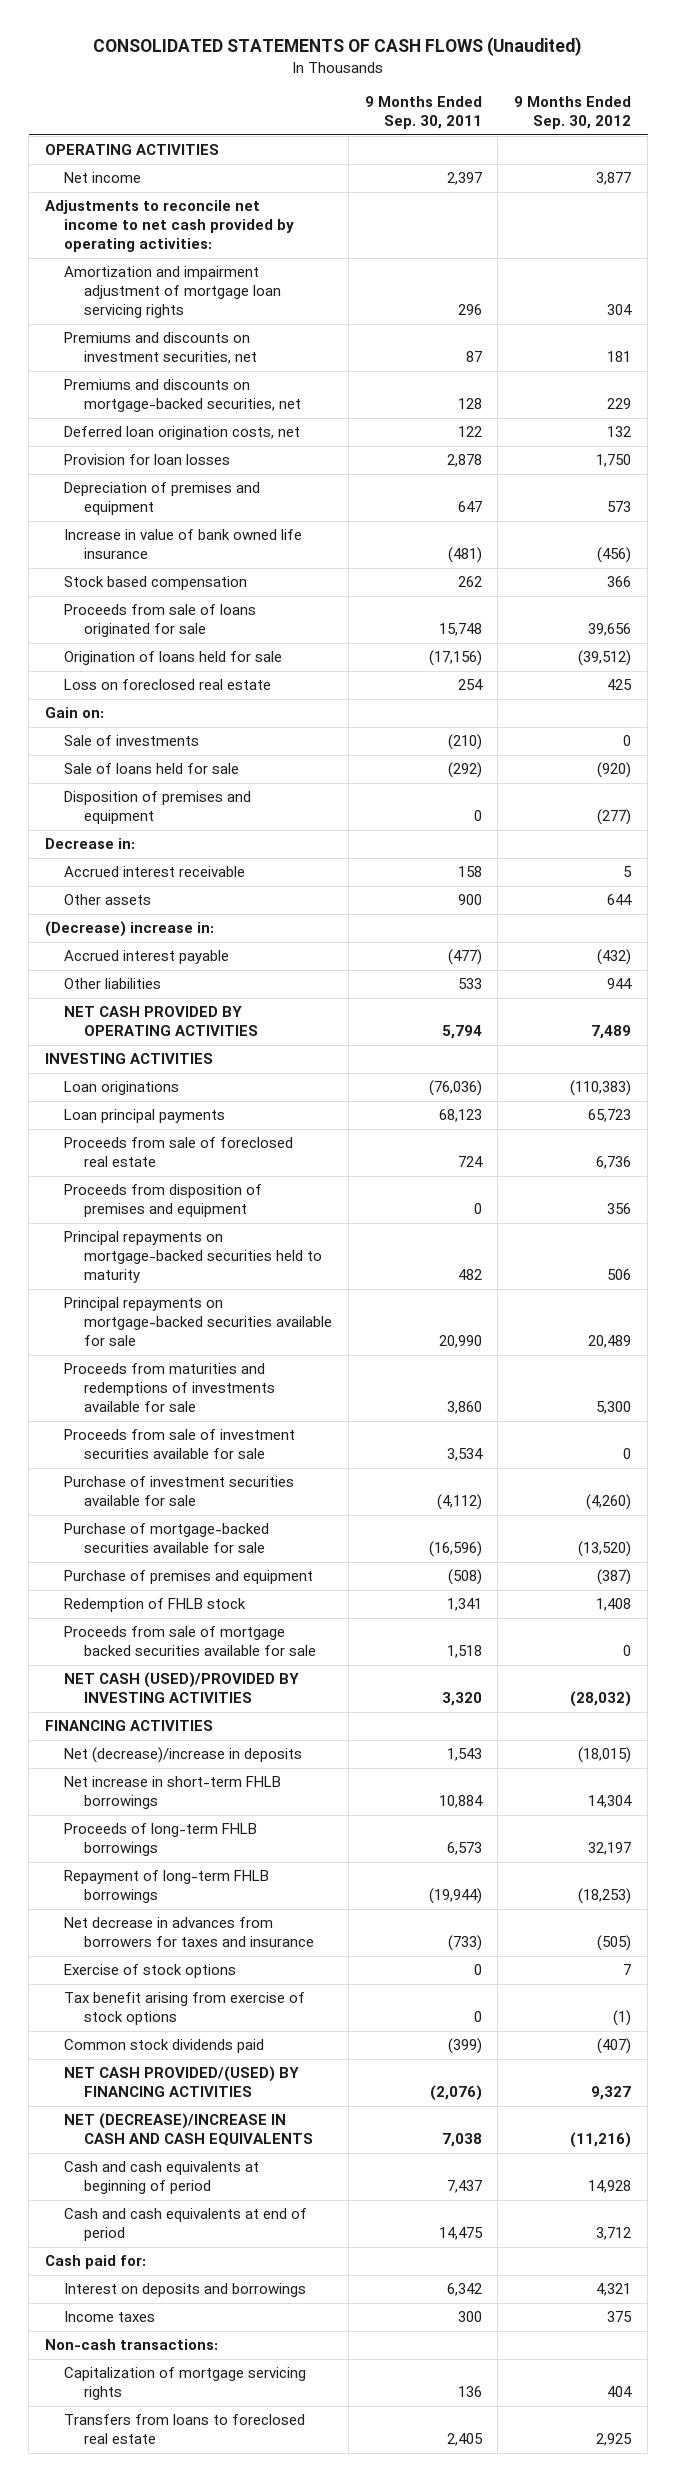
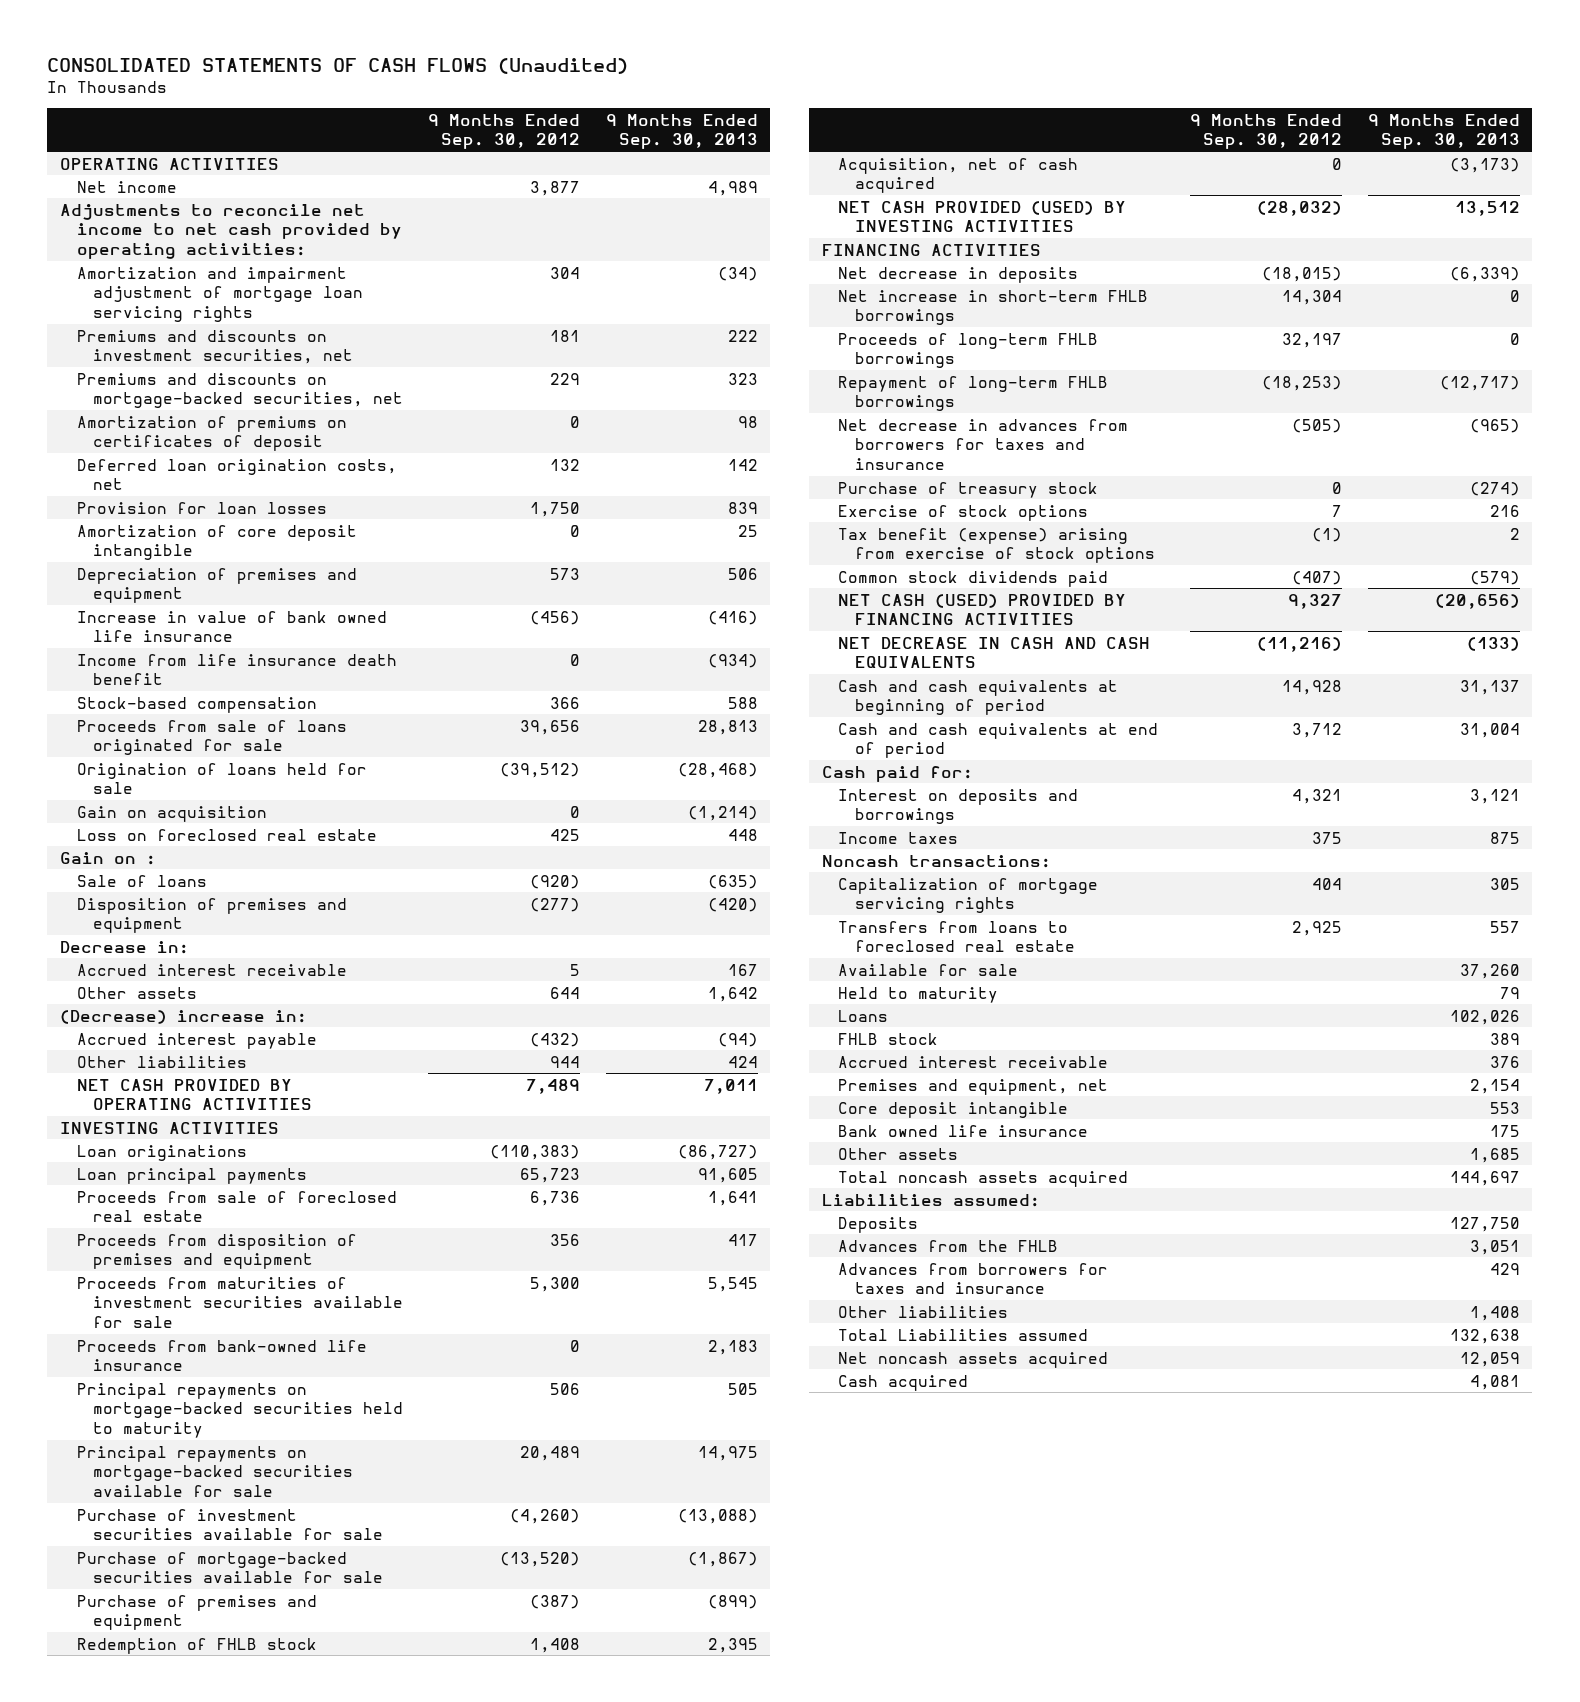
- | 9 Months Ended Sep. 30, 2011 | 9 Months Ended Sep. 30, 2012
+ | 9 Months Ended Sep. 30, 2012 | 9 Months Ended Sep. 30, 2013
+ Amortization of premiums on certificates of deposit | 0 | 98
+ Amortization of core deposit intangible | 0 | 25
- Stock based compensation | 262 | 366
+ Income from life insurance death benefit | 0 | (934)
+ Stock-based compensation | 366 | 588
+ Gain on acquisition | 0 | (1,214)
- Gain on:
- Sale of investments | (210) | 0
- Sale of loans held for sale | (292) | (920)
+ Gain on :
+ Sale of loans | (920) | (635)
+ Proceeds from maturities of investment securities available for sale | 5,300 | 5,545
+ Proceeds from bank-owned life insurance | 0 | 2,183
- Proceeds from maturities and redemptions of investments available for sale | 3,860 | 5,300
- Proceeds from sale of investment securities available for sale | 3,534 | 0
- Proceeds from sale of mortgage backed securities available for sale | 1,518 | 0
- NET CASH (USED)/PROVIDED BY INVESTING ACTIVITIES | 3,320 | (28,032)
+ Acquisition, net of cash acquired | 0 | (3,173)
+ NET CASH PROVIDED (USED) BY INVESTING ACTIVITIES | (28,032) | 13,512
- Net (decrease)/increase in deposits | 1,543 | (18,015)
+ Net decrease in deposits | (18,015) | (6,339)
+ Purchase of treasury stock | 0 | (274)
- Tax benefit arising from exercise of stock options | 0 | (1)
+ Tax benefit (expense) arising from exercise of stock options | (1) | 2
- NET CASH PROVIDED/(USED) BY FINANCING ACTIVITIES | (2,076) | 9,327
- NET (DECREASE)/INCREASE IN CASH AND CASH EQUIVALENTS | 7,038 | (11,216)
+ NET CASH (USED) PROVIDED BY FINANCING ACTIVITIES | 9,327 | (20,656)
+ NET DECREASE IN CASH AND CASH EQUIVALENTS | (11,216) | (133)
- Non-cash transactions:
+ Noncash transactions:
+ Available for sale | | 37,260
+ Held to maturity | | 79
+ Loans | | 102,026
+ FHLB stock | | 389
+ Accrued interest receivable | | 376
+ Premises and equipment, net | | 2,154
+ Core deposit intangible | | 553
+ Bank owned life insurance | | 175
+ Other assets | | 1,685
+ Total noncash assets acquired | | 144,697
+ Liabilities assumed:
+ Deposits | | 127,750
+ Advances from the FHLB | | 3,051
+ Advances from borrowers for taxes and insurance | | 429
+ Other liabilities | | 1,408
+ Total Liabilities assumed | | 132,638
+ Net noncash assets acquired | | 12,059
+ Cash acquired | | 4,081

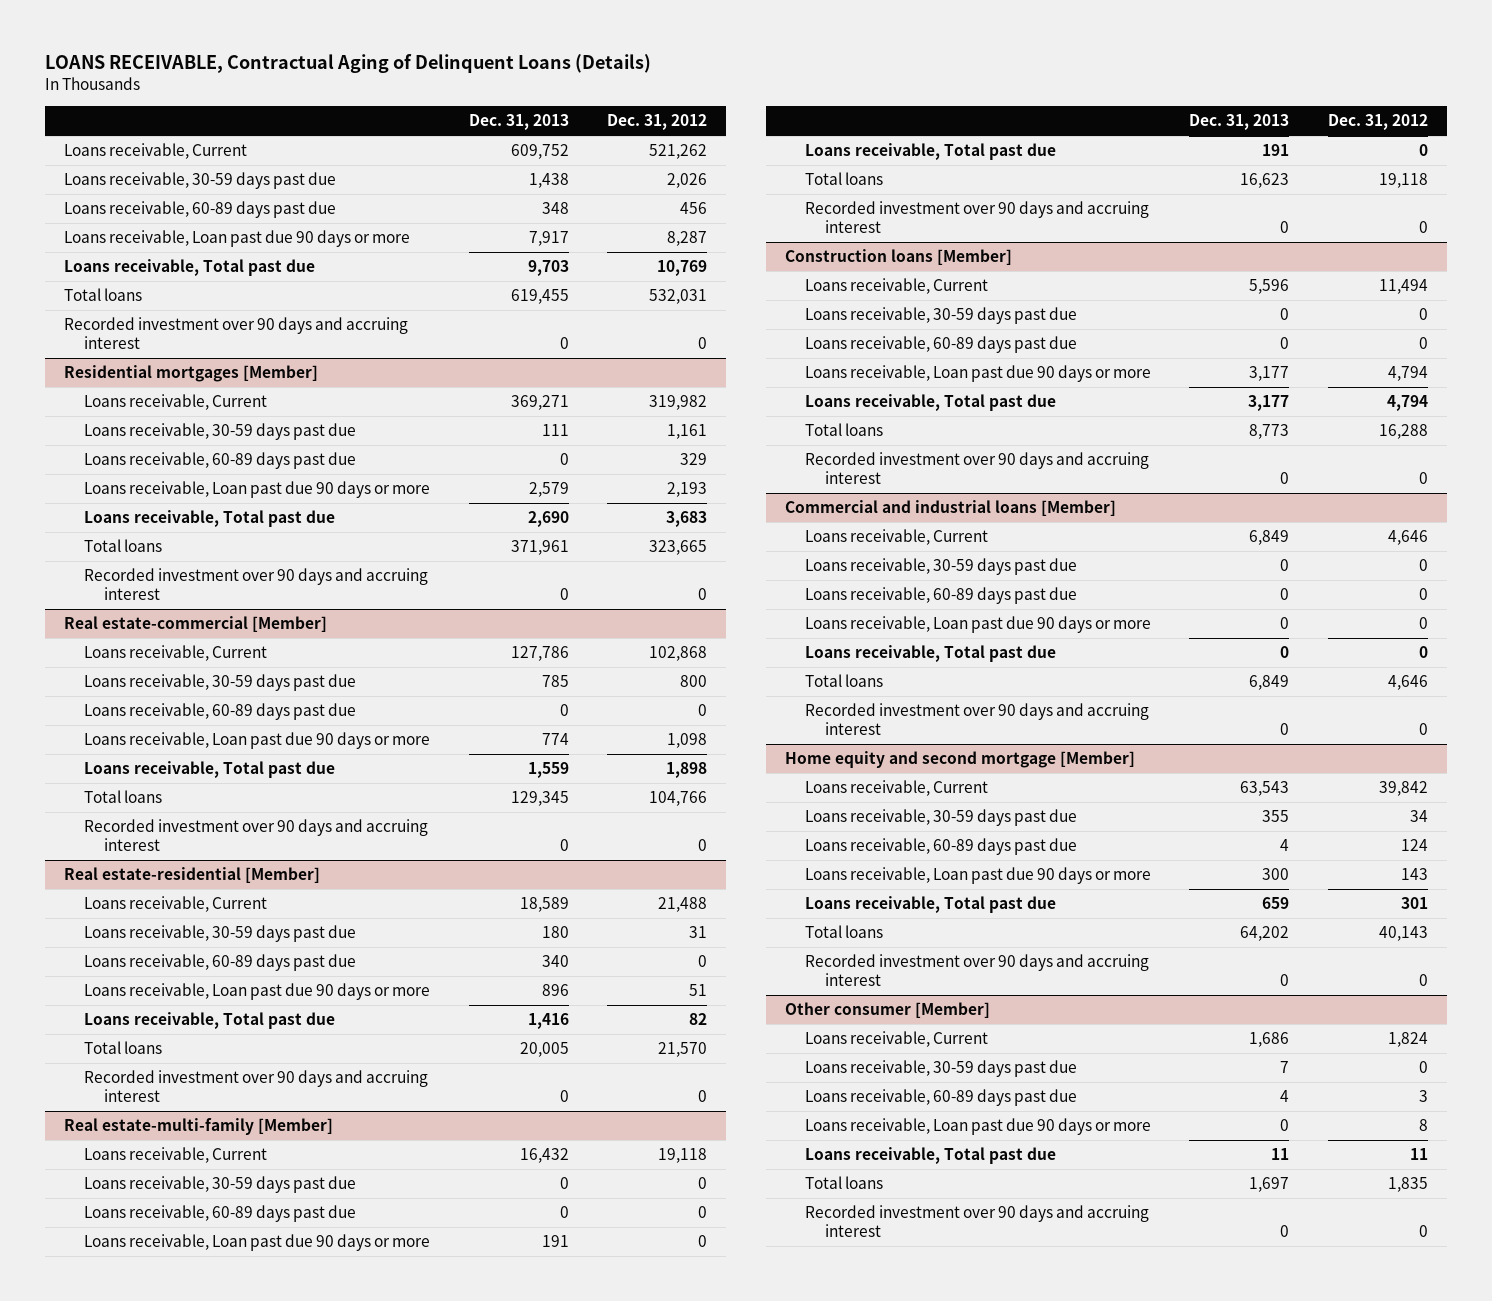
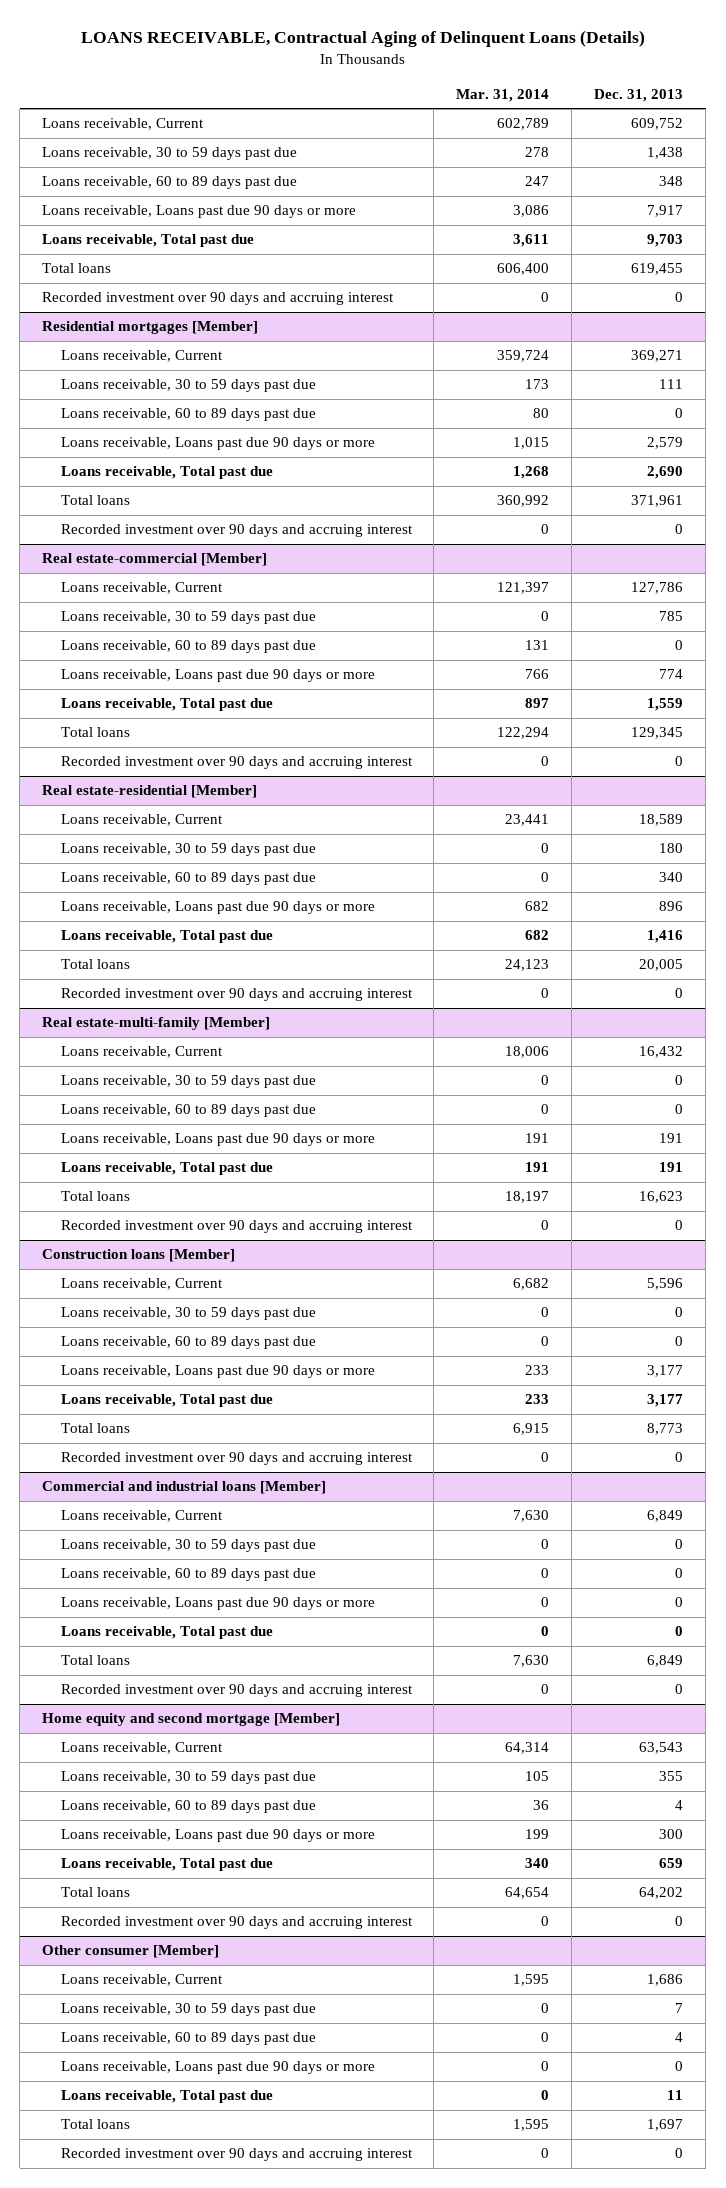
- | Dec. 31, 2013 | Dec. 31, 2012
+ | Mar. 31, 2014 | Dec. 31, 2013
- Loans receivable, 30-59 days past due | 1,438 | 2,026
- Loans receivable, 60-89 days past due | 348 | 456
- Loans receivable, Loan past due 90 days or more | 7,917 | 8,287
+ Loans receivable, 30 to 59 days past due | 278 | 1,438
+ Loans receivable, 60 to 89 days past due | 247 | 348
+ Loans receivable, Loans past due 90 days or more | 3,086 | 7,917
@ Residential mortgages [Member]
- Loans receivable, 30-59 days past due | 111 | 1,161
- Loans receivable, 60-89 days past due | 0 | 329
- Loans receivable, Loan past due 90 days or more | 2,579 | 2,193
+ Loans receivable, 30 to 59 days past due | 173 | 111
+ Loans receivable, 60 to 89 days past due | 80 | 0
+ Loans receivable, Loans past due 90 days or more | 1,015 | 2,579
@ Real estate-commercial [Member]
- Loans receivable, 30-59 days past due | 785 | 800
- Loans receivable, 60-89 days past due | 0 | 0
- Loans receivable, Loan past due 90 days or more | 774 | 1,098
+ Loans receivable, 30 to 59 days past due | 0 | 785
+ Loans receivable, 60 to 89 days past due | 131 | 0
+ Loans receivable, Loans past due 90 days or more | 766 | 774
@ Real estate-residential [Member]
- Loans receivable, 30-59 days past due | 180 | 31
- Loans receivable, 60-89 days past due | 340 | 0
- Loans receivable, Loan past due 90 days or more | 896 | 51
+ Loans receivable, 30 to 59 days past due | 0 | 180
+ Loans receivable, 60 to 89 days past due | 0 | 340
+ Loans receivable, Loans past due 90 days or more | 682 | 896
@ Real estate-multi-family [Member]
- Loans receivable, 30-59 days past due | 0 | 0
- Loans receivable, 60-89 days past due | 0 | 0
- Loans receivable, Loan past due 90 days or more | 191 | 0
+ Loans receivable, 30 to 59 days past due | 0 | 0
+ Loans receivable, 60 to 89 days past due | 0 | 0
+ Loans receivable, Loans past due 90 days or more | 191 | 191
@ Construction loans [Member]
- Loans receivable, 30-59 days past due | 0 | 0
- Loans receivable, 60-89 days past due | 0 | 0
- Loans receivable, Loan past due 90 days or more | 3,177 | 4,794
+ Loans receivable, 30 to 59 days past due | 0 | 0
+ Loans receivable, 60 to 89 days past due | 0 | 0
+ Loans receivable, Loans past due 90 days or more | 233 | 3,177
@ Commercial and industrial loans [Member]
- Loans receivable, 30-59 days past due | 0 | 0
- Loans receivable, 60-89 days past due | 0 | 0
- Loans receivable, Loan past due 90 days or more | 0 | 0
+ Loans receivable, 30 to 59 days past due | 0 | 0
+ Loans receivable, 60 to 89 days past due | 0 | 0
+ Loans receivable, Loans past due 90 days or more | 0 | 0
@ Home equity and second mortgage [Member]
- Loans receivable, 30-59 days past due | 355 | 34
- Loans receivable, 60-89 days past due | 4 | 124
- Loans receivable, Loan past due 90 days or more | 300 | 143
+ Loans receivable, 30 to 59 days past due | 105 | 355
+ Loans receivable, 60 to 89 days past due | 36 | 4
+ Loans receivable, Loans past due 90 days or more | 199 | 300
@ Other consumer [Member]
- Loans receivable, 30-59 days past due | 7 | 0
- Loans receivable, 60-89 days past due | 4 | 3
- Loans receivable, Loan past due 90 days or more | 0 | 8
+ Loans receivable, 30 to 59 days past due | 0 | 7
+ Loans receivable, 60 to 89 days past due | 0 | 4
+ Loans receivable, Loans past due 90 days or more | 0 | 0

